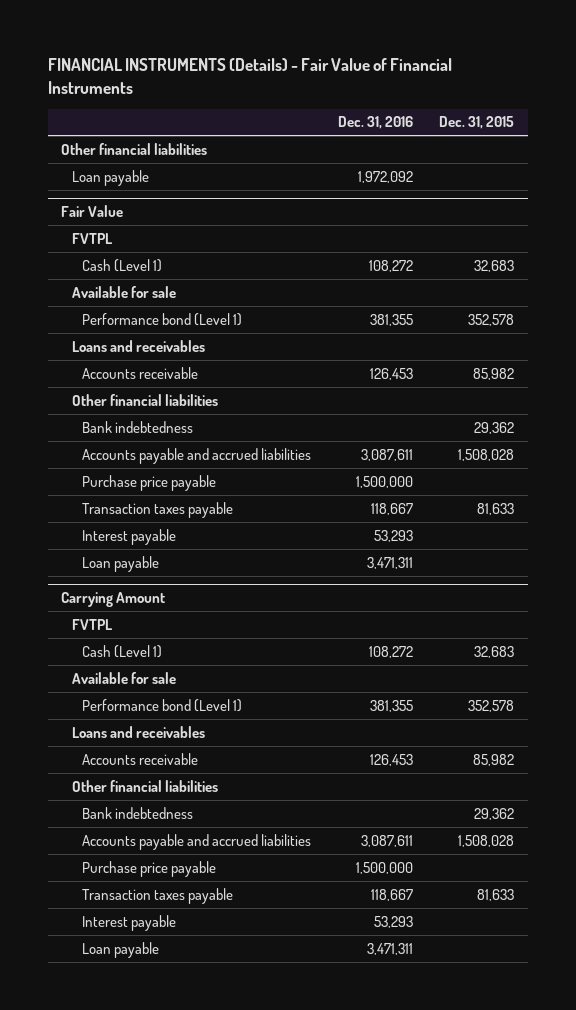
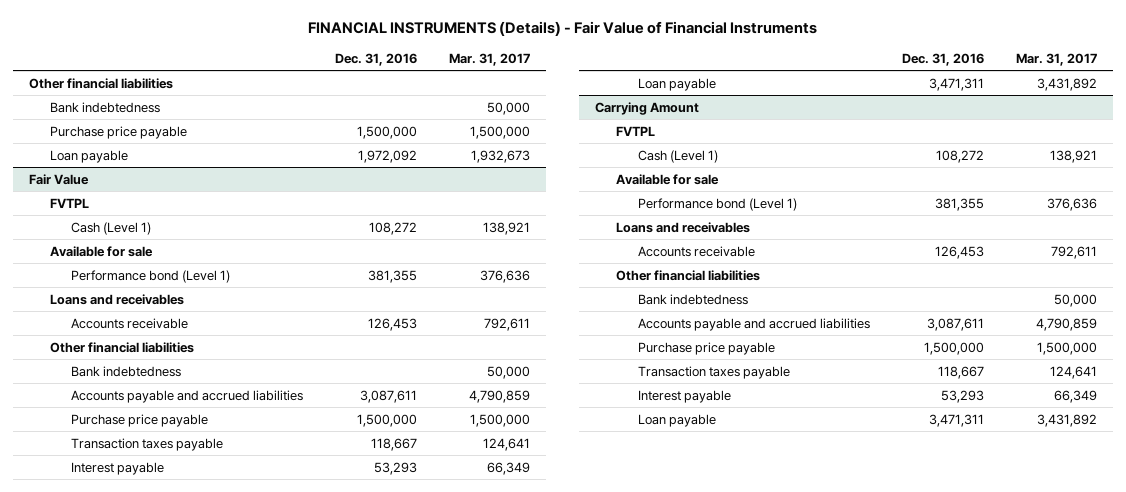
- | Dec. 31, 2016 | Dec. 31, 2015
+ | Dec. 31, 2016 | Mar. 31, 2017
+ Bank indebtedness | | 50,000
+ Purchase price payable | 1,500,000 | 1,500,000

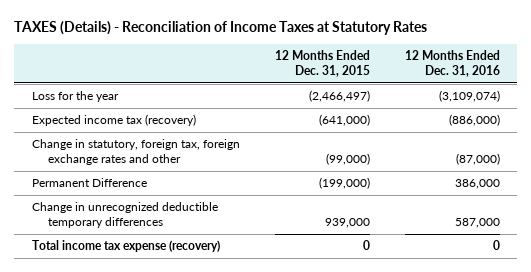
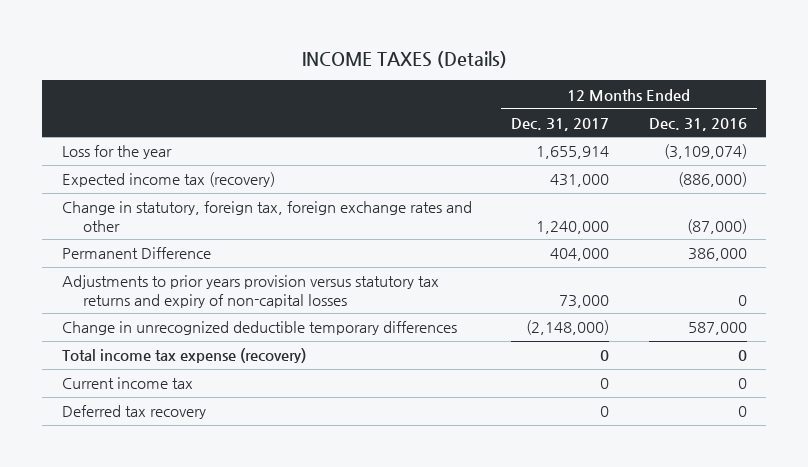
- TAXES (Details) - Reconciliation of Income Taxes at Statutory Rates
+ INCOME TAXES (Details)
- | 12 Months Ended Dec. 31, 2015 | 12 Months Ended Dec. 31, 2016
+ | 12 Months Ended Dec. 31, 2017 | 12 Months Ended Dec. 31, 2016
+ Adjustments to prior years provision versus statutory tax returns and expiry of non-capital losses | 73,000 | 0
+ Current income tax | 0 | 0
+ Deferred tax recovery | 0 | 0

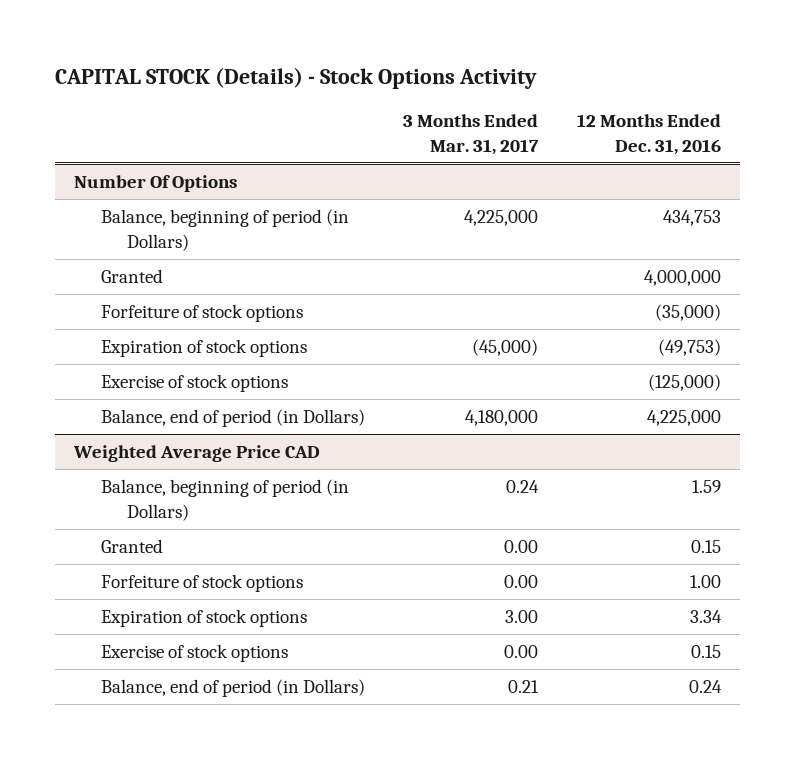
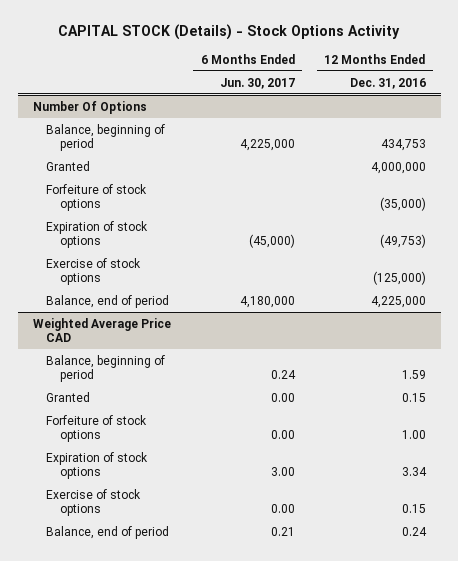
- | 3 Months Ended Mar. 31, 2017 | 12 Months Ended Dec. 31, 2016
+ | 6 Months Ended Jun. 30, 2017 | 12 Months Ended Dec. 31, 2016
@ Number Of Options
- Balance, beginning of period (in Dollars) | 4,225,000 | 434,753
+ Balance, beginning of period | 4,225,000 | 434,753
- Balance, end of period (in Dollars) | 4,180,000 | 4,225,000
+ Balance, end of period | 4,180,000 | 4,225,000
@ Weighted Average Price CAD
- Balance, beginning of period (in Dollars) | 0.24 | 1.59
+ Balance, beginning of period | 0.24 | 1.59
- Balance, end of period (in Dollars) | 0.21 | 0.24
+ Balance, end of period | 0.21 | 0.24

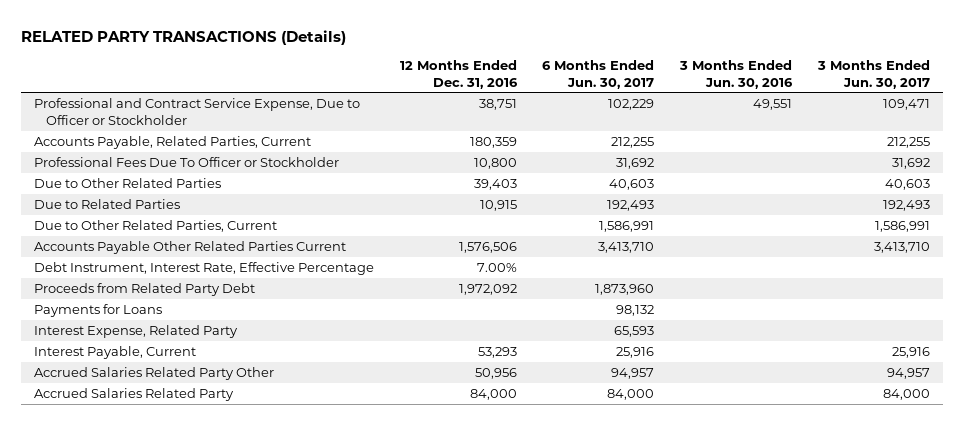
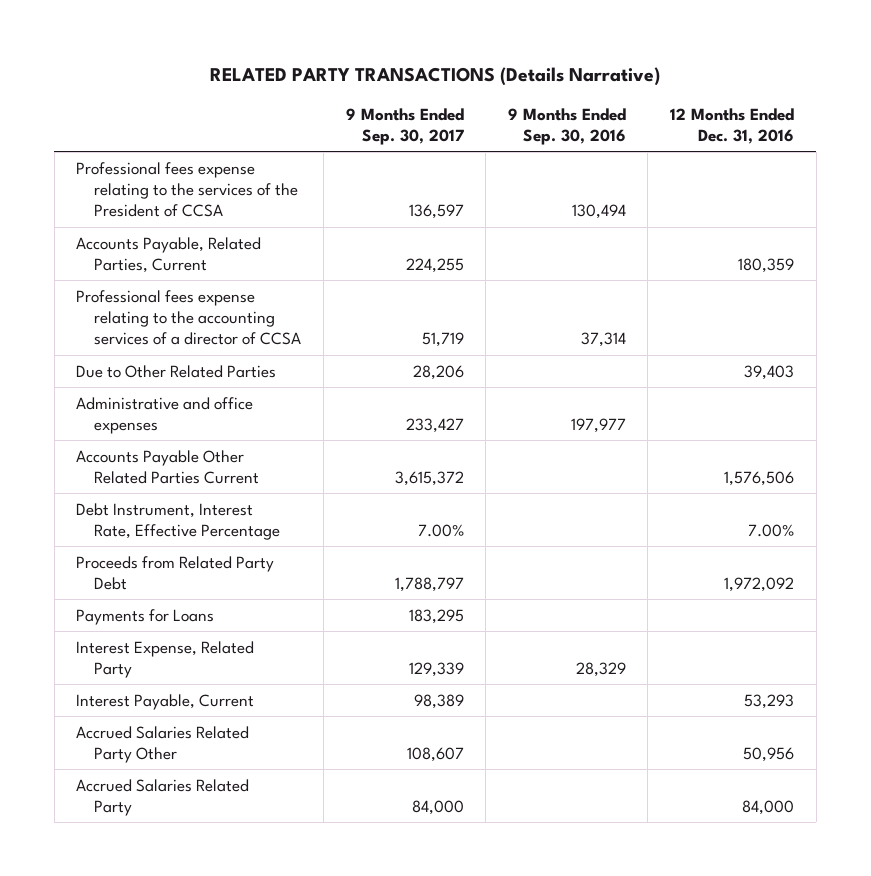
- RELATED PARTY TRANSACTIONS (Details)
+ RELATED PARTY TRANSACTIONS (Details Narrative)
- | 12 Months Ended Dec. 31, 2016 | 6 Months Ended Jun. 30, 2017 | 3 Months Ended Jun. 30, 2016 | 3 Months Ended Jun. 30, 2017
+ | 9 Months Ended Sep. 30, 2017 | 9 Months Ended Sep. 30, 2016 | 12 Months Ended Dec. 31, 2016
- Professional and Contract Service Expense, Due to Officer or Stockholder | 38,751 | 102,229 | 49,551 | 109,471
+ Professional fees expense relating to the services of the President of CCSA | 136,597 | 130,494 |
- Professional Fees Due To Officer or Stockholder | 10,800 | 31,692 | | 31,692
+ Professional fees expense relating to the accounting services of a director of CCSA | 51,719 | 37,314 |
- Due to Related Parties | 10,915 | 192,493 | | 192,493
- Due to Other Related Parties, Current | | 1,586,991 | | 1,586,991
+ Administrative and office expenses | 233,427 | 197,977 |

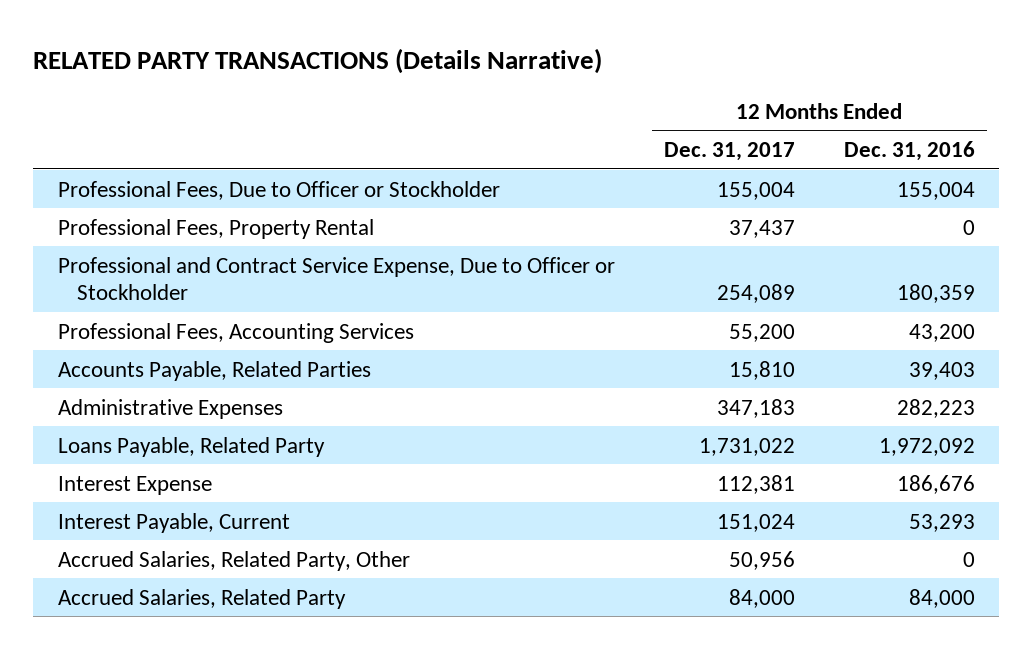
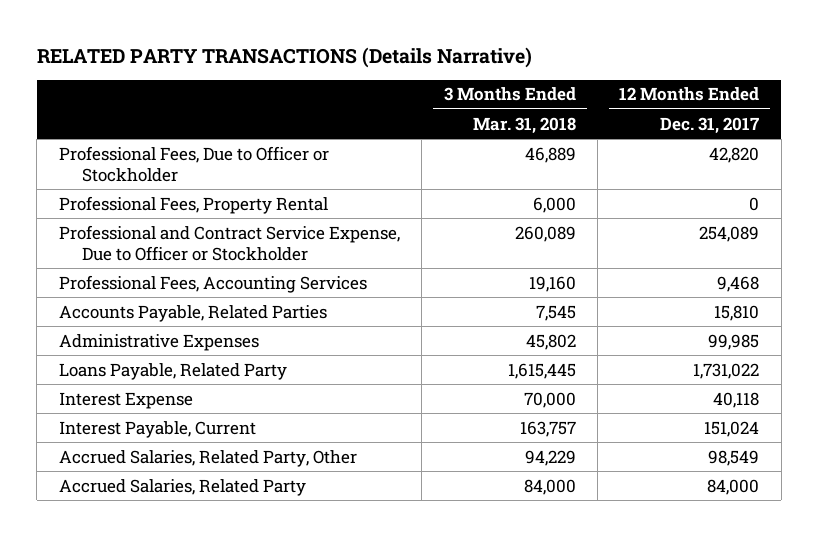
- | 12 Months Ended Dec. 31, 2017 | 12 Months Ended Dec. 31, 2016
+ | 3 Months Ended Mar. 31, 2018 | 12 Months Ended Dec. 31, 2017
- Professional Fees, Due to Officer or Stockholder | 155,004 | 155,004
- Professional Fees, Property Rental | 37,437 | 0
+ Professional Fees, Due to Officer or Stockholder | 46,889 | 42,820
+ Professional Fees, Property Rental | 6,000 | 0
- Professional Fees, Accounting Services | 55,200 | 43,200
+ Professional Fees, Accounting Services | 19,160 | 9,468
- Administrative Expenses | 347,183 | 282,223
+ Administrative Expenses | 45,802 | 99,985
- Interest Expense | 112,381 | 186,676
+ Interest Expense | 70,000 | 40,118
- Accrued Salaries, Related Party, Other | 50,956 | 0
+ Accrued Salaries, Related Party, Other | 94,229 | 98,549

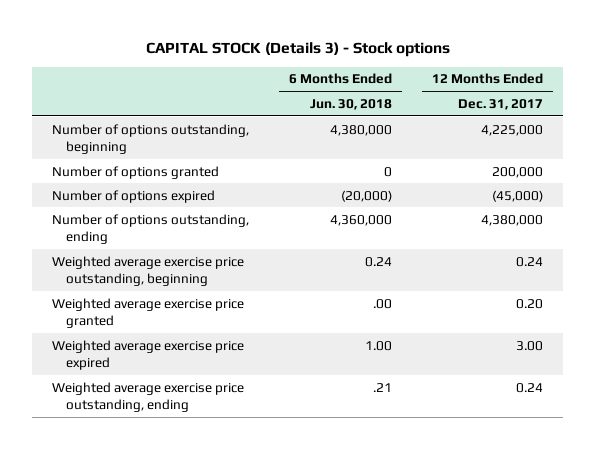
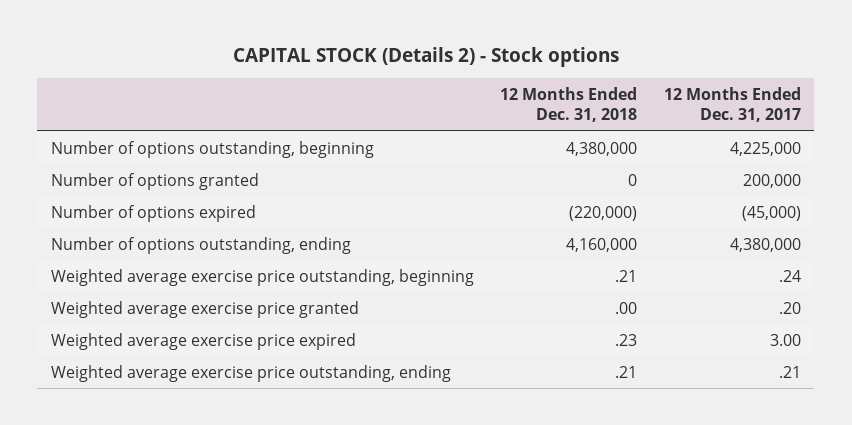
- CAPITAL STOCK (Details 3) - Stock options
+ CAPITAL STOCK (Details 2) - Stock options
- | 6 Months Ended Jun. 30, 2018 | 12 Months Ended Dec. 31, 2017
+ | 12 Months Ended Dec. 31, 2018 | 12 Months Ended Dec. 31, 2017
- Weighted average exercise price outstanding, beginning | 0.24 | 0.24
- Weighted average exercise price granted | .00 | 0.20
+ Weighted average exercise price outstanding, beginning | .21 | .24
+ Weighted average exercise price granted | .00 | .20
- Weighted average exercise price outstanding, ending | .21 | 0.24
+ Weighted average exercise price outstanding, ending | .21 | .21

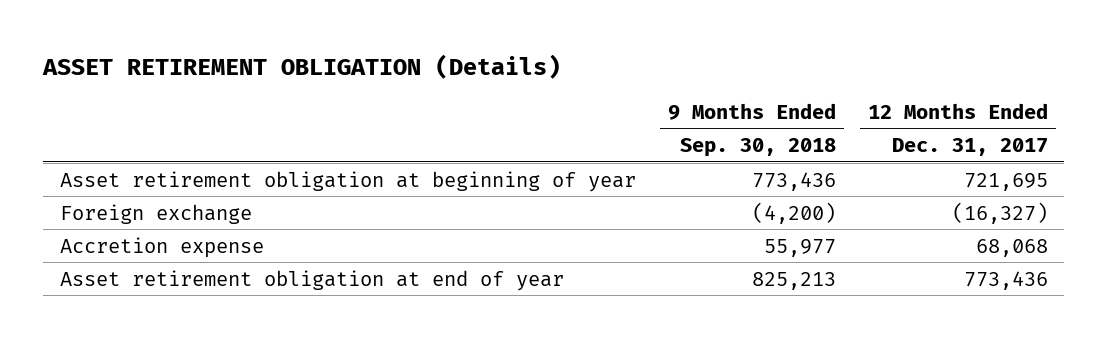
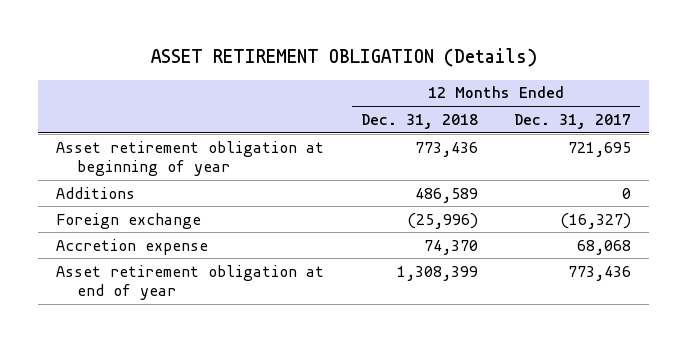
- | 9 Months Ended Sep. 30, 2018 | 12 Months Ended Dec. 31, 2017
+ | 12 Months Ended Dec. 31, 2018 | 12 Months Ended Dec. 31, 2017
+ Additions | 486,589 | 0

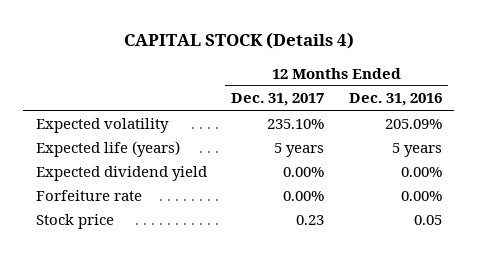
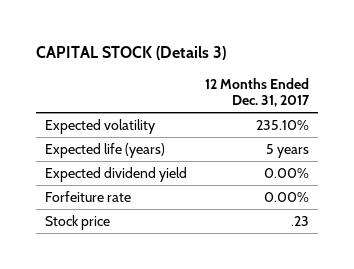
- CAPITAL STOCK (Details 4)
+ CAPITAL STOCK (Details 3)
- | 12 Months Ended Dec. 31, 2017 | 12 Months Ended Dec. 31, 2016
+ | 12 Months Ended Dec. 31, 2017
- Stock price | 0.23 | 0.05
+ Stock price | .23

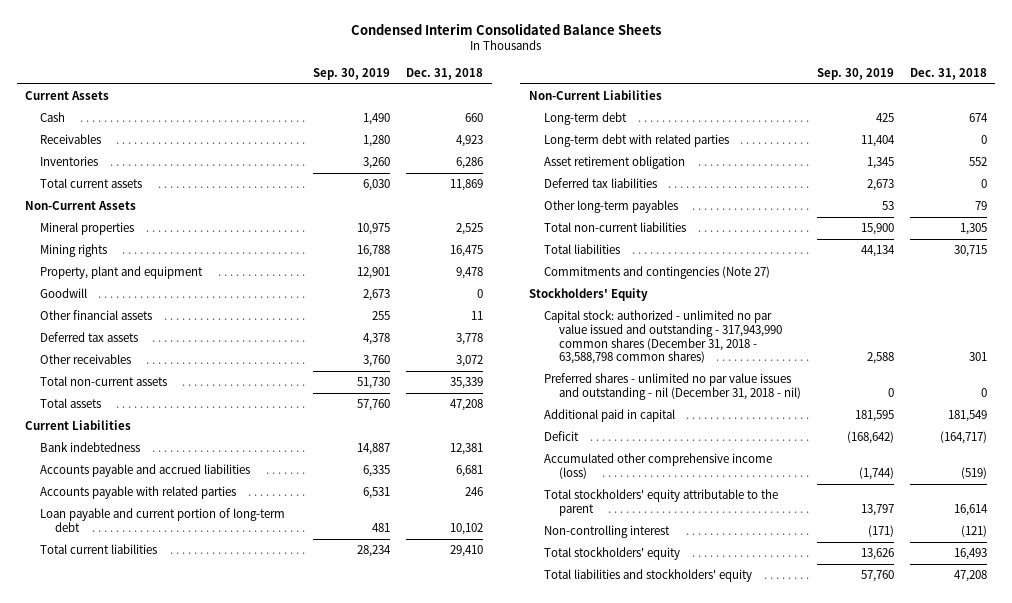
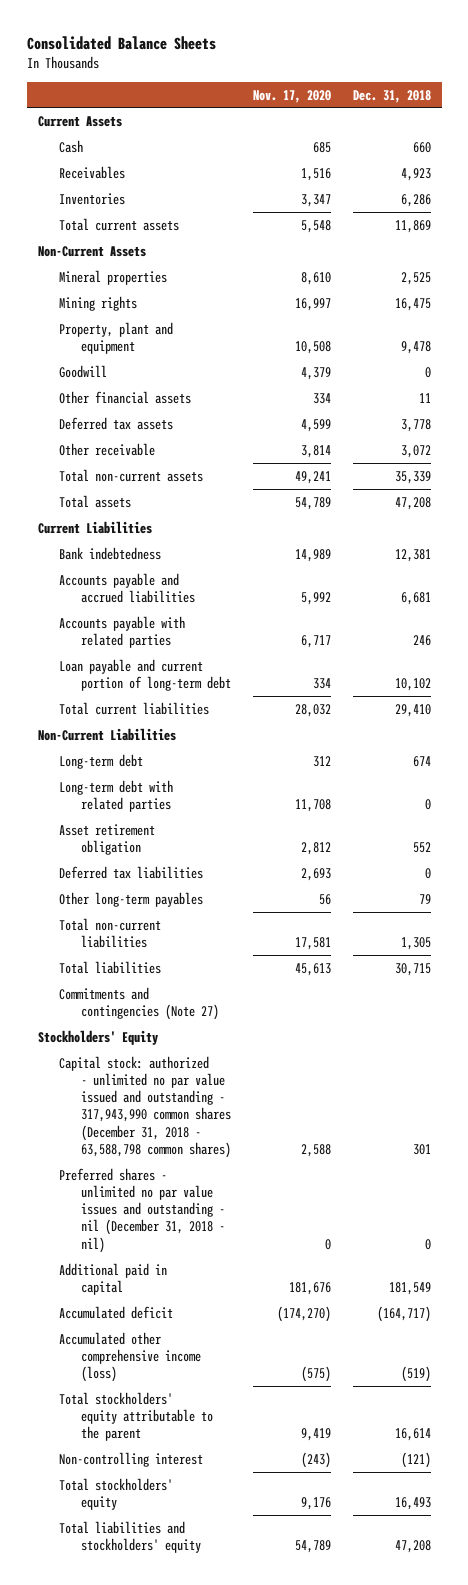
- Condensed Interim Consolidated Balance Sheets
+ Consolidated Balance Sheets
- | Sep. 30, 2019 | Dec. 31, 2018
+ | Nov. 17, 2020 | Dec. 31, 2018
- Other receivables | 3,760 | 3,072
+ Other receivable | 3,814 | 3,072
- Deficit | (168,642) | (164,717)
+ Accumulated deficit | (174,270) | (164,717)

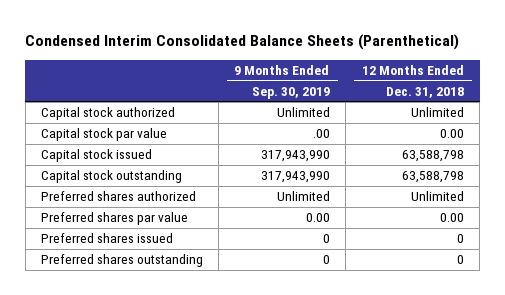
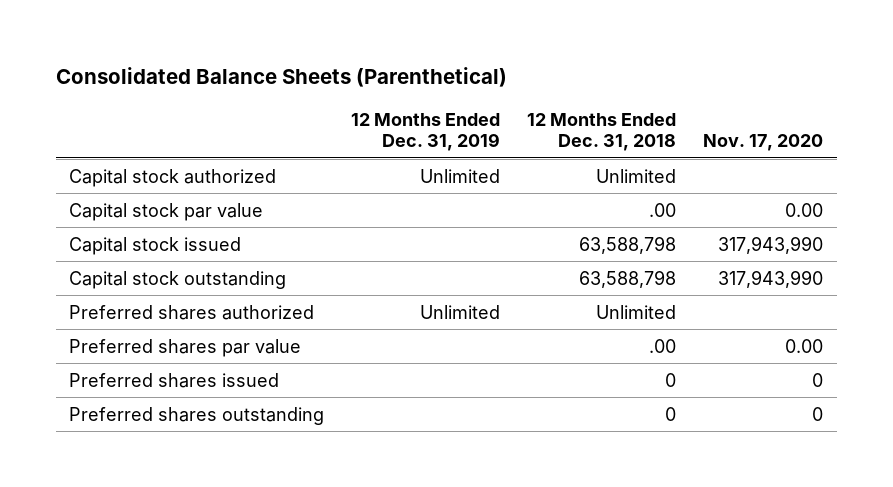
- Condensed Interim Consolidated Balance Sheets (Parenthetical)
+ Consolidated Balance Sheets (Parenthetical)
- | 9 Months Ended Sep. 30, 2019 | 12 Months Ended Dec. 31, 2018
+ | 12 Months Ended Dec. 31, 2019 | 12 Months Ended Dec. 31, 2018 | Nov. 17, 2020
- Capital stock par value | .00 | 0.00
+ Capital stock par value | | .00 | 0.00
- Preferred shares par value | 0.00 | 0.00
+ Preferred shares par value | | .00 | 0.00

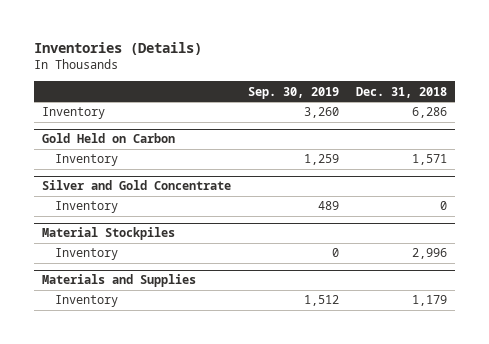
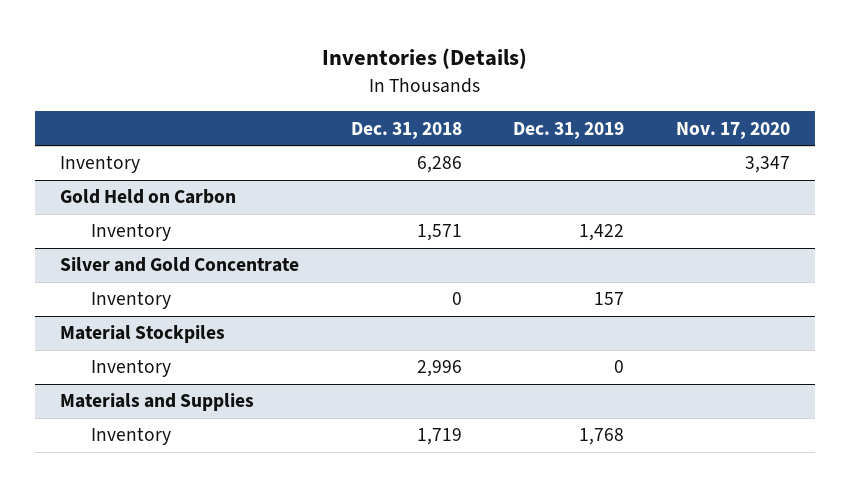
- | Sep. 30, 2019 | Dec. 31, 2018
+ | Dec. 31, 2018 | Dec. 31, 2019 | Nov. 17, 2020
@ Materials and Supplies
- Inventory | 1,512 | 1,179
+ Inventory | 1,719 | 1,768 |

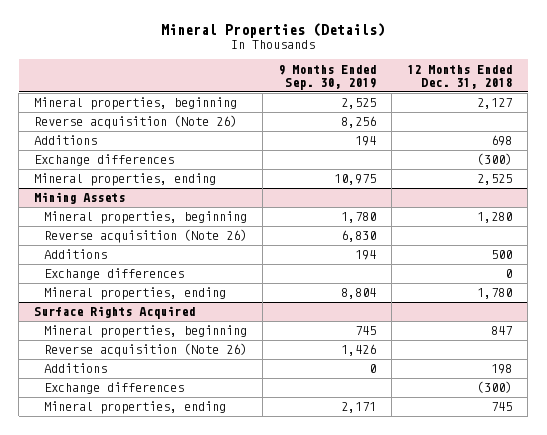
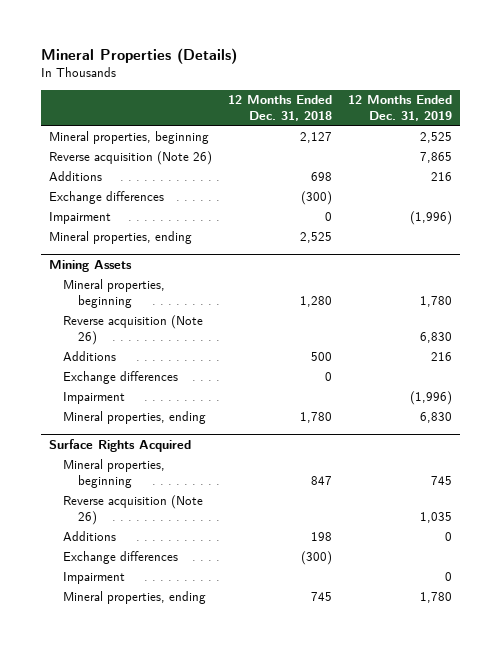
- | 9 Months Ended Sep. 30, 2019 | 12 Months Ended Dec. 31, 2018
+ | 12 Months Ended Dec. 31, 2018 | 12 Months Ended Dec. 31, 2019
+ Impairment | 0 | (1,996)
@ Mining Assets
+ Impairment | | (1,996)
@ Surface Rights Acquired
+ Impairment | | 0

